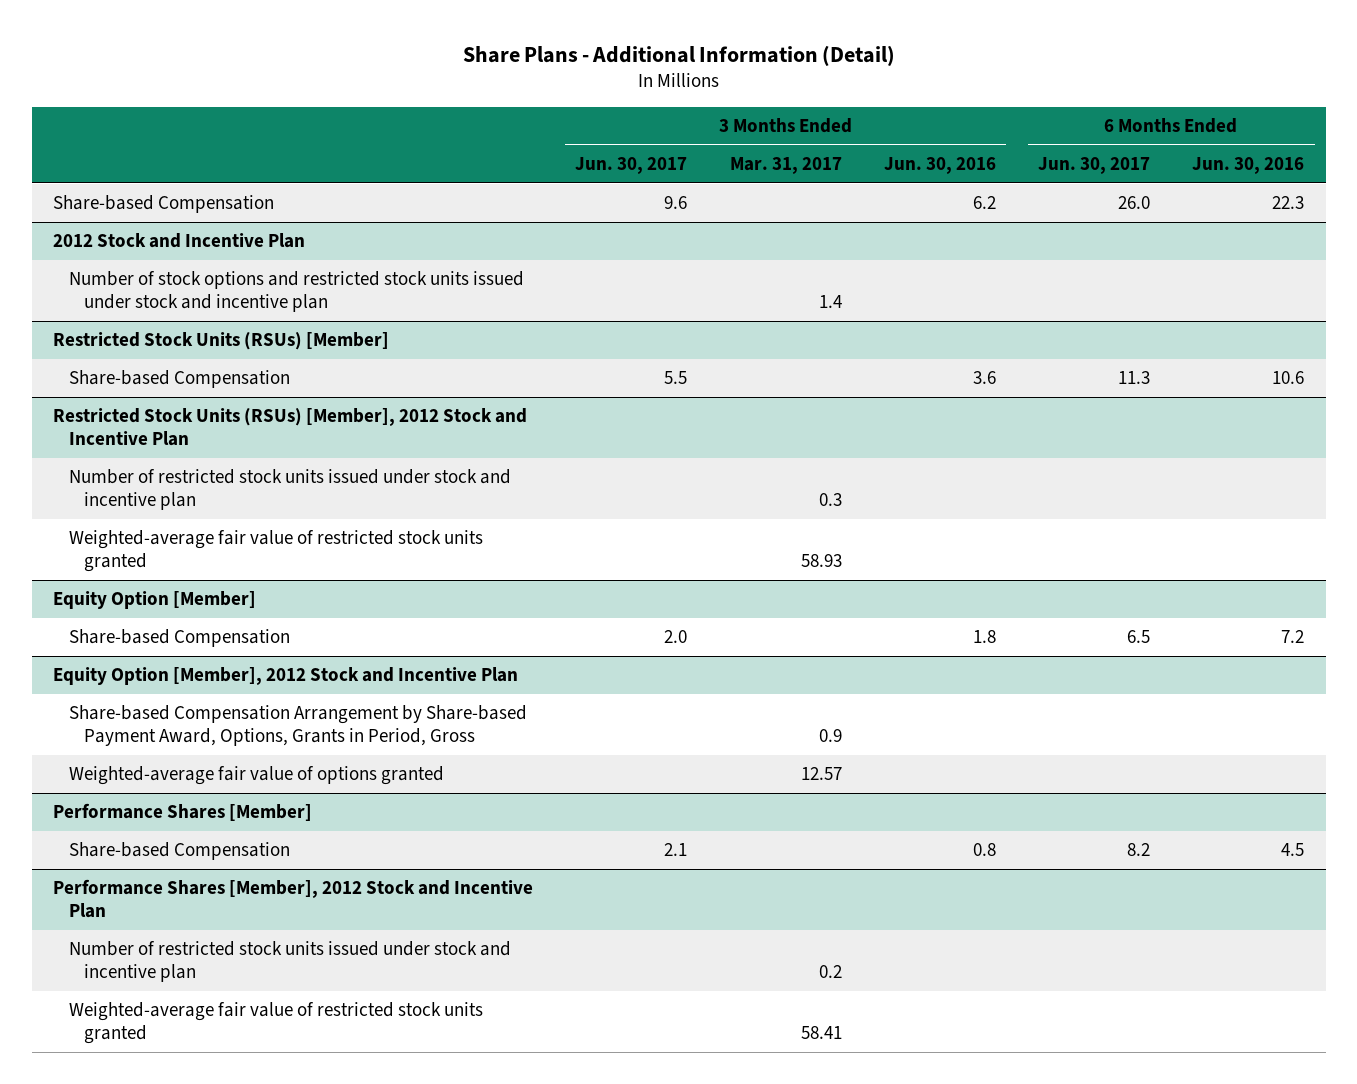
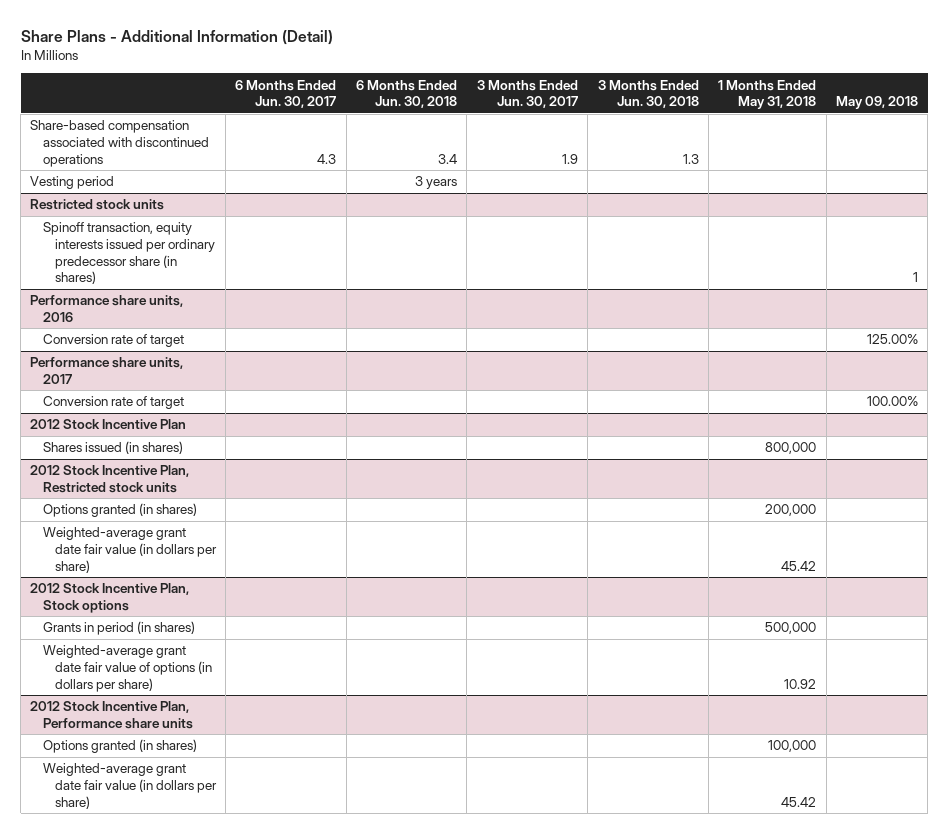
- | 3 Months Ended Jun. 30, 2017 | 3 Months Ended Mar. 31, 2017 | 3 Months Ended Jun. 30, 2016 | 6 Months Ended Jun. 30, 2017 | 6 Months Ended Jun. 30, 2016
+ | 6 Months Ended Jun. 30, 2017 | 6 Months Ended Jun. 30, 2018 | 3 Months Ended Jun. 30, 2017 | 3 Months Ended Jun. 30, 2018 | 1 Months Ended May 31, 2018 | May 09, 2018
- Share-based Compensation | 9.6 | | 6.2 | 26.0 | 22.3
- 2012 Stock and Incentive Plan
- Number of stock options and restricted stock units issued under stock and incentive plan | | 1.4 | | |
- Restricted Stock Units (RSUs) [Member]
- Share-based Compensation | 5.5 | | 3.6 | 11.3 | 10.6
- Restricted Stock Units (RSUs) [Member], 2012 Stock and Incentive Plan
- Number of restricted stock units issued under stock and incentive plan | | 0.3 | | |
- Weighted-average fair value of restricted stock units granted | | 58.93 | | |
- Equity Option [Member]
- Share-based Compensation | 2.0 | | 1.8 | 6.5 | 7.2
- Equity Option [Member], 2012 Stock and Incentive Plan
- Share-based Compensation Arrangement by Share-based Payment Award, Options, Grants in Period, Gross | | 0.9 | | |
- Weighted-average fair value of options granted | | 12.57 | | |
- Performance Shares [Member]
- Share-based Compensation | 2.1 | | 0.8 | 8.2 | 4.5
- Performance Shares [Member], 2012 Stock and Incentive Plan
- Number of restricted stock units issued under stock and incentive plan | | 0.2 | | |
- Weighted-average fair value of restricted stock units granted | | 58.41 | | |
+ Share-based compensation associated with discontinued operations | 4.3 | 3.4 | 1.9 | 1.3 | |
+ Vesting period | | 3 years | | | |
+ Restricted stock units
+ Spinoff transaction, equity interests issued per ordinary predecessor share (in shares) | | | | | | 1
+ Performance share units, 2016
+ Conversion rate of target | | | | | | 125.00%
+ Performance share units, 2017
+ Conversion rate of target | | | | | | 100.00%
+ 2012 Stock Incentive Plan
+ Shares issued (in shares) | | | | | 800,000 |
+ 2012 Stock Incentive Plan, Restricted stock units
+ Options granted (in shares) | | | | | 200,000 |
+ Weighted-average grant date fair value (in dollars per share) | | | | | 45.42 |
+ 2012 Stock Incentive Plan, Stock options
+ Grants in period (in shares) | | | | | 500,000 |
+ Weighted-average grant date fair value of options (in dollars per share) | | | | | 10.92 |
+ 2012 Stock Incentive Plan, Performance share units
+ Options granted (in shares) | | | | | 100,000 |
+ Weighted-average grant date fair value (in dollars per share) | | | | | 45.42 |

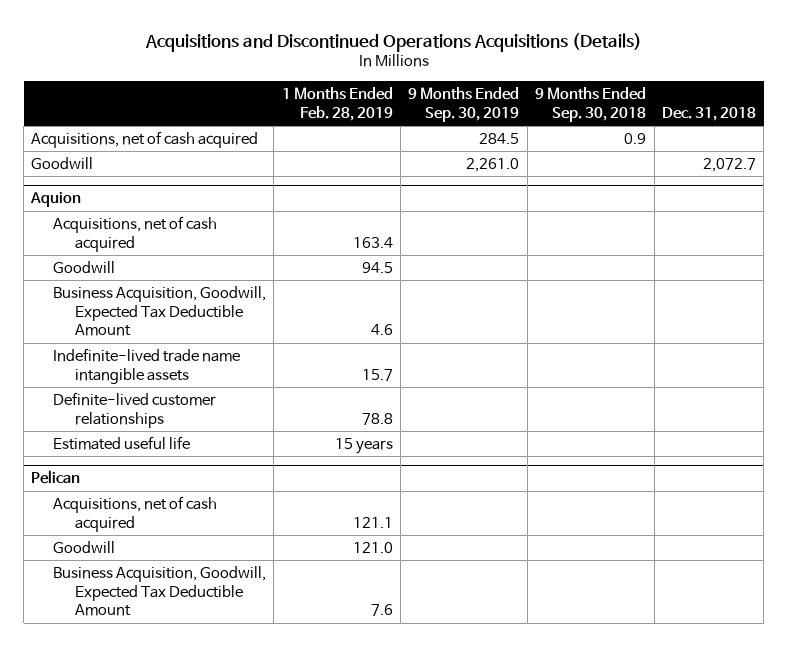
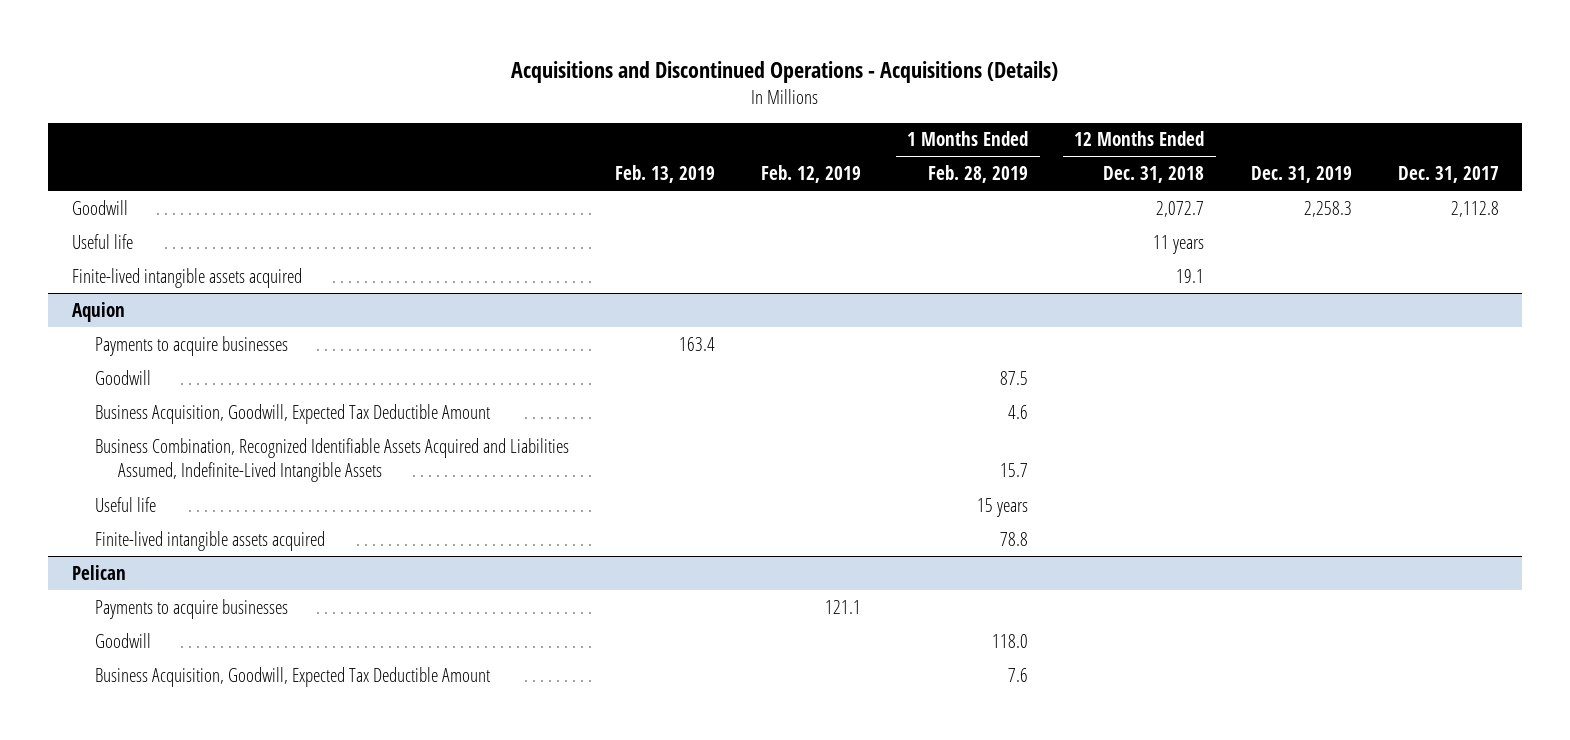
- Acquisitions and Discontinued Operations Acquisitions (Details)
+ Acquisitions and Discontinued Operations - Acquisitions (Details)
- | 1 Months Ended Feb. 28, 2019 | 9 Months Ended Sep. 30, 2019 | 9 Months Ended Sep. 30, 2018 | Dec. 31, 2018
+ | Feb. 13, 2019 | Feb. 12, 2019 | 1 Months Ended Feb. 28, 2019 | 12 Months Ended Dec. 31, 2018 | Dec. 31, 2019 | Dec. 31, 2017
- Acquisitions, net of cash acquired | | 284.5 | 0.9 |
+ Useful life | | | | 11 years | |
+ Finite-lived intangible assets acquired | | | | 19.1 | |
@ Aquion
- Acquisitions, net of cash acquired | 163.4 | | |
- Goodwill | 94.5 | | |
+ Payments to acquire businesses | 163.4 | | | | |
+ Goodwill | | | 87.5 | | |
- Indefinite-lived trade name intangible assets | 15.7 | | |
- Definite-lived customer relationships | 78.8 | | |
- Estimated useful life | 15 years | | |
+ Business Combination, Recognized Identifiable Assets Acquired and Liabilities Assumed, Indefinite-Lived Intangible Assets | | | 15.7 | | |
+ Useful life | | | 15 years | | |
+ Finite-lived intangible assets acquired | | | 78.8 | | |
@ Pelican
- Acquisitions, net of cash acquired | 121.1 | | |
- Goodwill | 121.0 | | |
+ Payments to acquire businesses | | 121.1 | | | |
+ Goodwill | | | 118.0 | | |

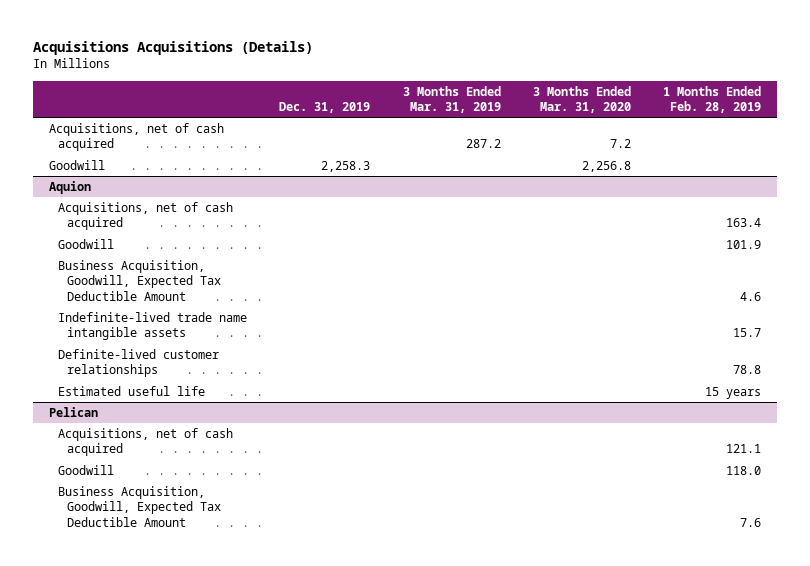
- Acquisitions and Discontinued Operations - Acquisitions (Details)
+ Acquisitions Acquisitions (Details)
- | Feb. 13, 2019 | Feb. 12, 2019 | 1 Months Ended Feb. 28, 2019 | 12 Months Ended Dec. 31, 2018 | Dec. 31, 2019 | Dec. 31, 2017
+ | Dec. 31, 2019 | 3 Months Ended Mar. 31, 2019 | 3 Months Ended Mar. 31, 2020 | 1 Months Ended Feb. 28, 2019
+ Acquisitions, net of cash acquired | | 287.2 | 7.2 |
- Useful life | | | | 11 years | |
- Finite-lived intangible assets acquired | | | | 19.1 | |
@ Aquion
- Payments to acquire businesses | 163.4 | | | | |
- Goodwill | | | 87.5 | | |
+ Acquisitions, net of cash acquired | | | | 163.4
+ Goodwill | | | | 101.9
- Business Combination, Recognized Identifiable Assets Acquired and Liabilities Assumed, Indefinite-Lived Intangible Assets | | | 15.7 | | |
- Useful life | | | 15 years | | |
- Finite-lived intangible assets acquired | | | 78.8 | | |
+ Indefinite-lived trade name intangible assets | | | | 15.7
+ Definite-lived customer relationships | | | | 78.8
+ Estimated useful life | | | | 15 years
@ Pelican
- Payments to acquire businesses | | 121.1 | | | |
+ Acquisitions, net of cash acquired | | | | 121.1

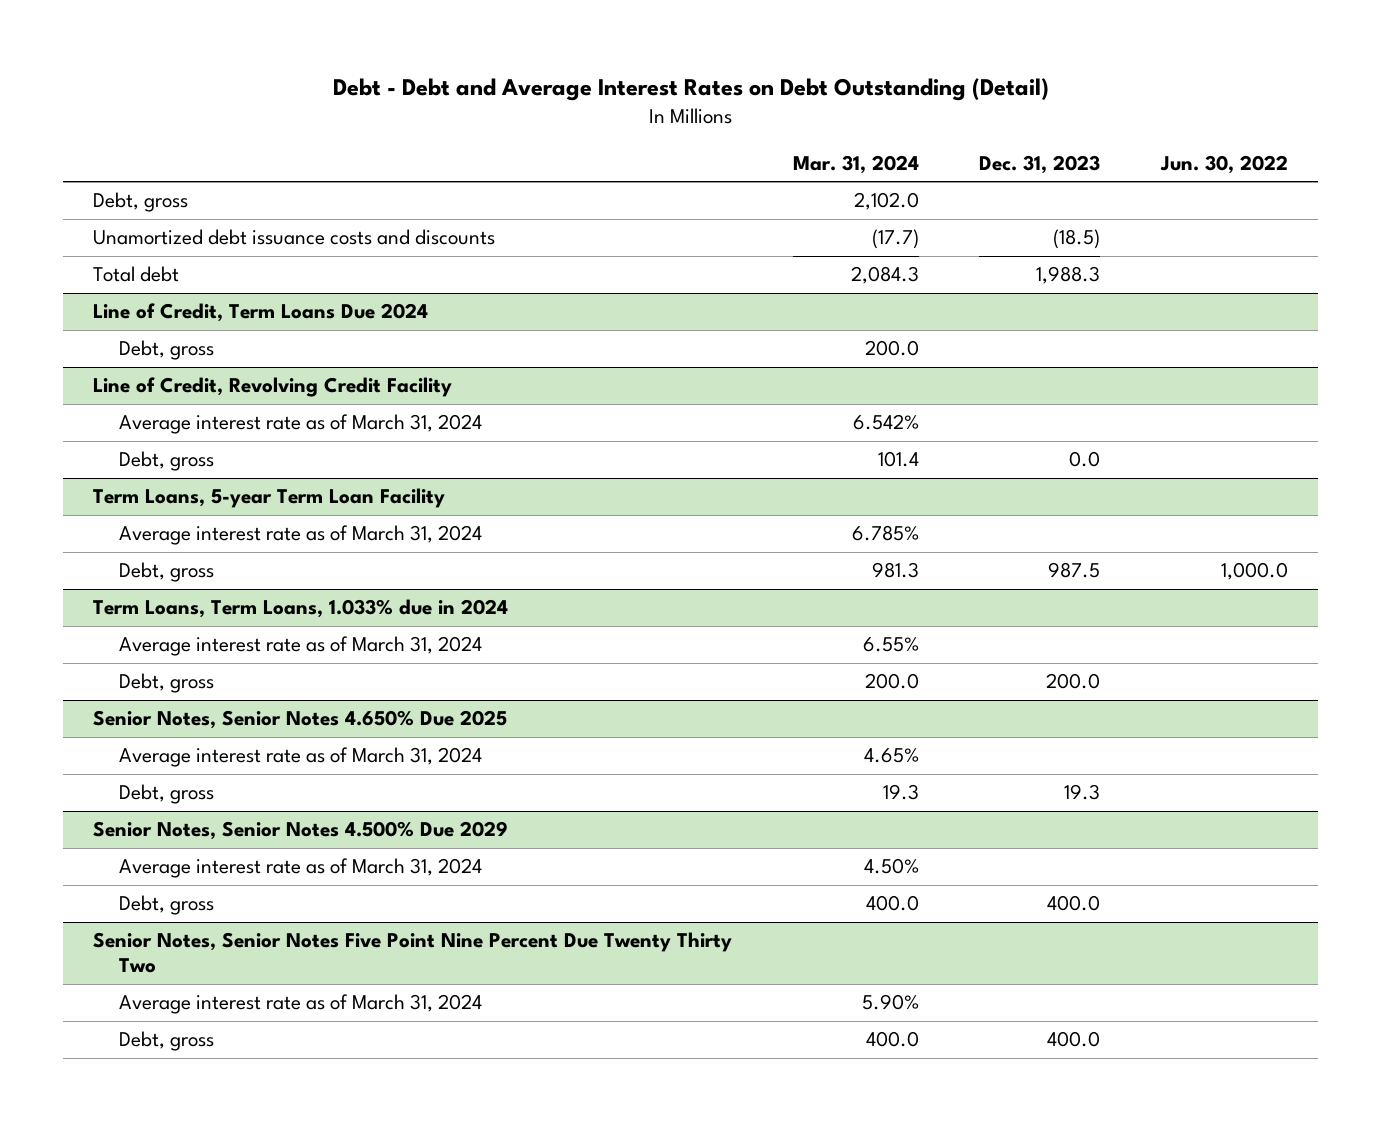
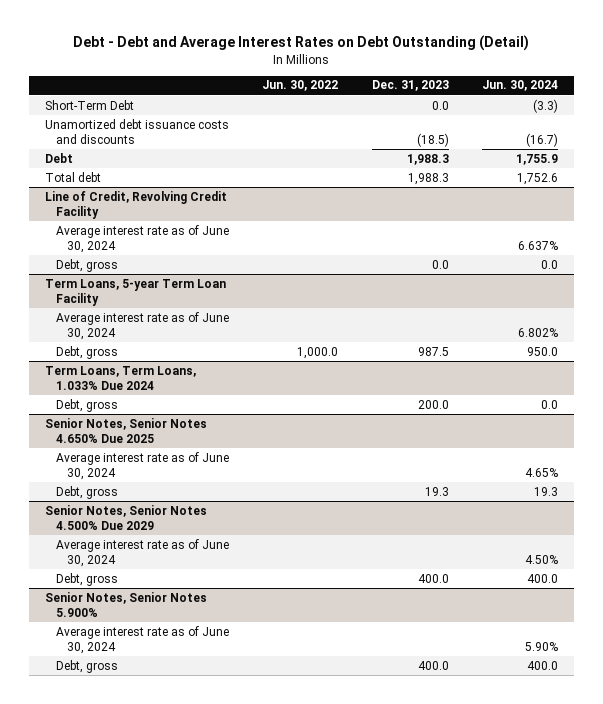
- | Mar. 31, 2024 | Dec. 31, 2023 | Jun. 30, 2022
+ | Jun. 30, 2022 | Dec. 31, 2023 | Jun. 30, 2024
- Debt, gross | 2,102.0 | |
+ Short-Term Debt | | 0.0 | (3.3)
+ Debt | | 1,988.3 | 1,755.9
- Line of Credit, Term Loans Due 2024
- Debt, gross | 200.0 | |
@ Line of Credit, Revolving Credit Facility
- Average interest rate as of March 31, 2024 | 6.542% | |
+ Average interest rate as of June 30, 2024 | | | 6.637%
@ Term Loans, 5-year Term Loan Facility
- Average interest rate as of March 31, 2024 | 6.785% | |
+ Average interest rate as of June 30, 2024 | | | 6.802%
- Term Loans, Term Loans, 1.033% due in 2024
- Average interest rate as of March 31, 2024 | 6.55% | |
+ Term Loans, Term Loans, 1.033% Due 2024
@ Senior Notes, Senior Notes 4.650% Due 2025
- Average interest rate as of March 31, 2024 | 4.65% | |
+ Average interest rate as of June 30, 2024 | | | 4.65%
@ Senior Notes, Senior Notes 4.500% Due 2029
- Average interest rate as of March 31, 2024 | 4.50% | |
+ Average interest rate as of June 30, 2024 | | | 4.50%
- Senior Notes, Senior Notes Five Point Nine Percent Due Twenty Thirty Two
- Average interest rate as of March 31, 2024 | 5.90% | |
+ Senior Notes, Senior Notes 5.900%
+ Average interest rate as of June 30, 2024 | | | 5.90%

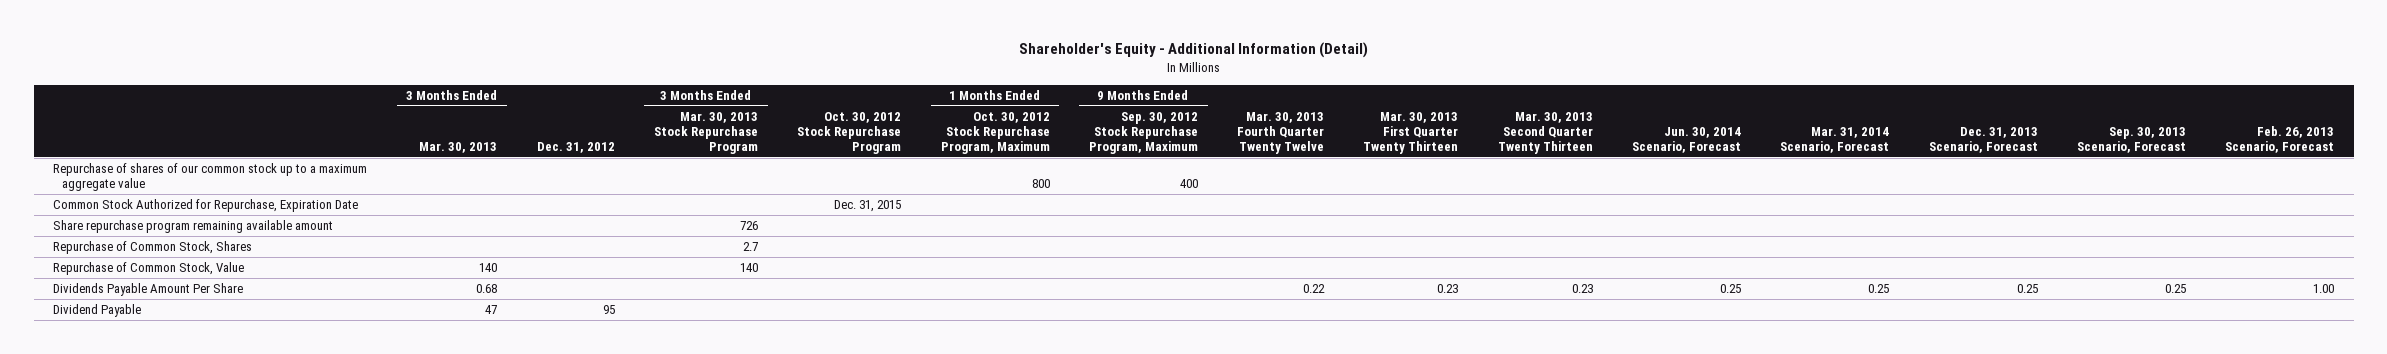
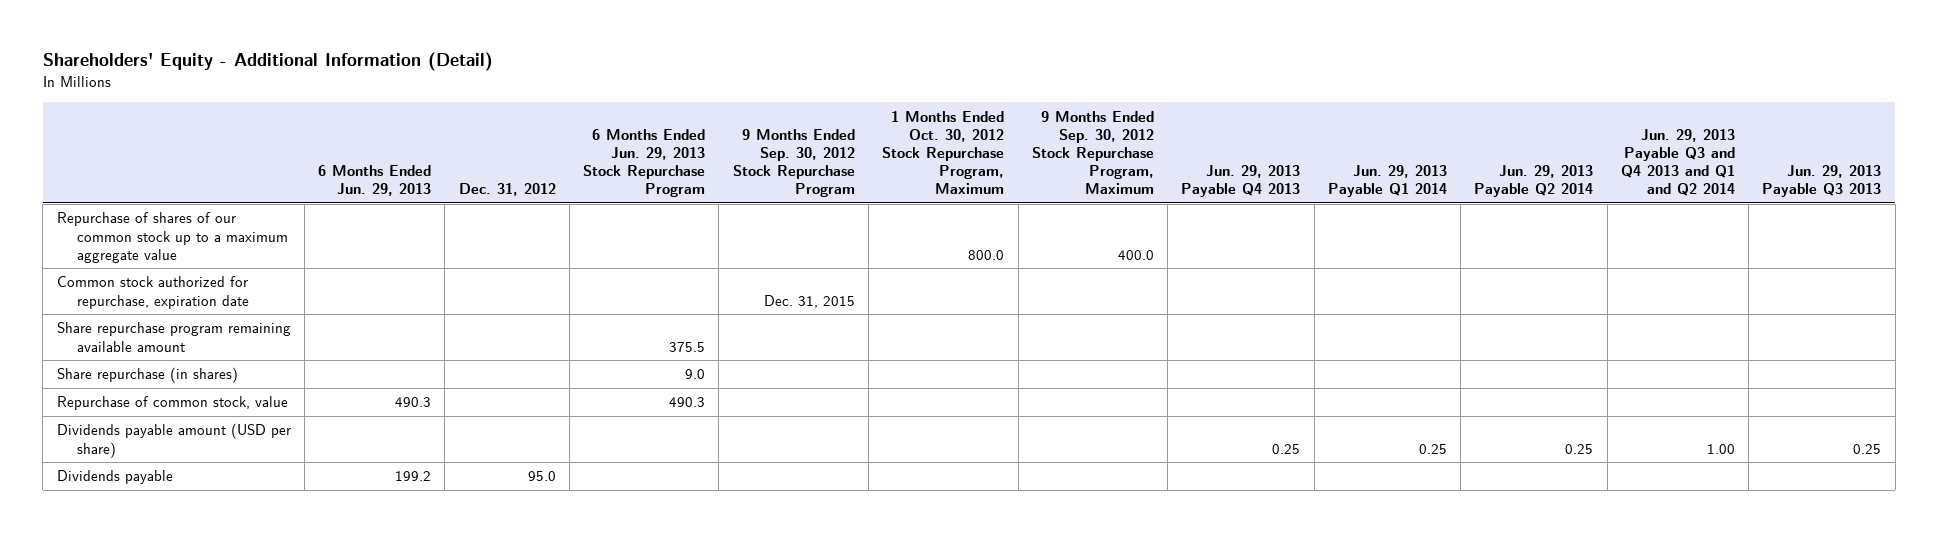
- Shareholder's Equity - Additional Information (Detail)
+ Shareholders' Equity - Additional Information (Detail)
- | 3 Months Ended Mar. 30, 2013 | Dec. 31, 2012 | 3 Months Ended Mar. 30, 2013 Stock Repurchase Program | Oct. 30, 2012 Stock Repurchase Program | 1 Months Ended Oct. 30, 2012 Stock Repurchase Program, Maximum | 9 Months Ended Sep. 30, 2012 Stock Repurchase Program, Maximum | Mar. 30, 2013 Fourth Quarter Twenty Twelve | Mar. 30, 2013 First Quarter Twenty Thirteen | Mar. 30, 2013 Second Quarter Twenty Thirteen | Jun. 30, 2014 Scenario, Forecast | Mar. 31, 2014 Scenario, Forecast | Dec. 31, 2013 Scenario, Forecast | Sep. 30, 2013 Scenario, Forecast | Feb. 26, 2013 Scenario, Forecast
+ | 6 Months Ended Jun. 29, 2013 | Dec. 31, 2012 | 6 Months Ended Jun. 29, 2013 Stock Repurchase Program | 9 Months Ended Sep. 30, 2012 Stock Repurchase Program | 1 Months Ended Oct. 30, 2012 Stock Repurchase Program, Maximum | 9 Months Ended Sep. 30, 2012 Stock Repurchase Program, Maximum | Jun. 29, 2013 Payable Q4 2013 | Jun. 29, 2013 Payable Q1 2014 | Jun. 29, 2013 Payable Q2 2014 | Jun. 29, 2013 Payable Q3 and Q4 2013 and Q1 and Q2 2014 | Jun. 29, 2013 Payable Q3 2013
- Repurchase of shares of our common stock up to a maximum aggregate value | | | | | 800 | 400 | | | | | | | |
- Common Stock Authorized for Repurchase, Expiration Date | | | | Dec. 31, 2015 | | | | | | | | | |
+ Repurchase of shares of our common stock up to a maximum aggregate value | | | | | 800.0 | 400.0 | | | | |
+ Common stock authorized for repurchase, expiration date | | | | Dec. 31, 2015 | | | | | | |
- Repurchase of Common Stock, Shares | | | 2.7 | | | | | | | | | | |
- Repurchase of Common Stock, Value | 140 | | 140 | | | | | | | | | | |
- Dividends Payable Amount Per Share | 0.68 | | | | | | 0.22 | 0.23 | 0.23 | 0.25 | 0.25 | 0.25 | 0.25 | 1.00
- Dividend Payable | 47 | 95 | | | | | | | | | | | |
+ Share repurchase (in shares) | | | 9.0 | | | | | | | |
+ Repurchase of common stock, value | 490.3 | | 490.3 | | | | | | | |
+ Dividends payable amount (USD per share) | | | | | | | 0.25 | 0.25 | 0.25 | 1.00 | 0.25
+ Dividends payable | 199.2 | 95.0 | | | | | | | | |

